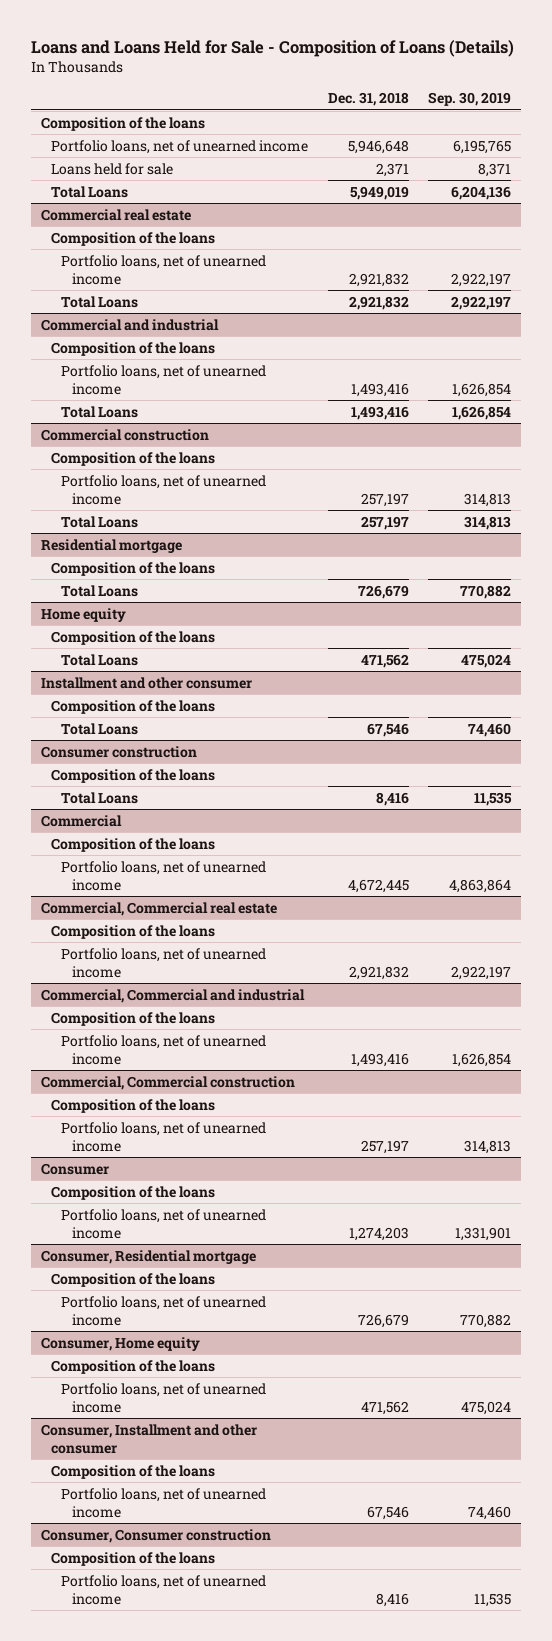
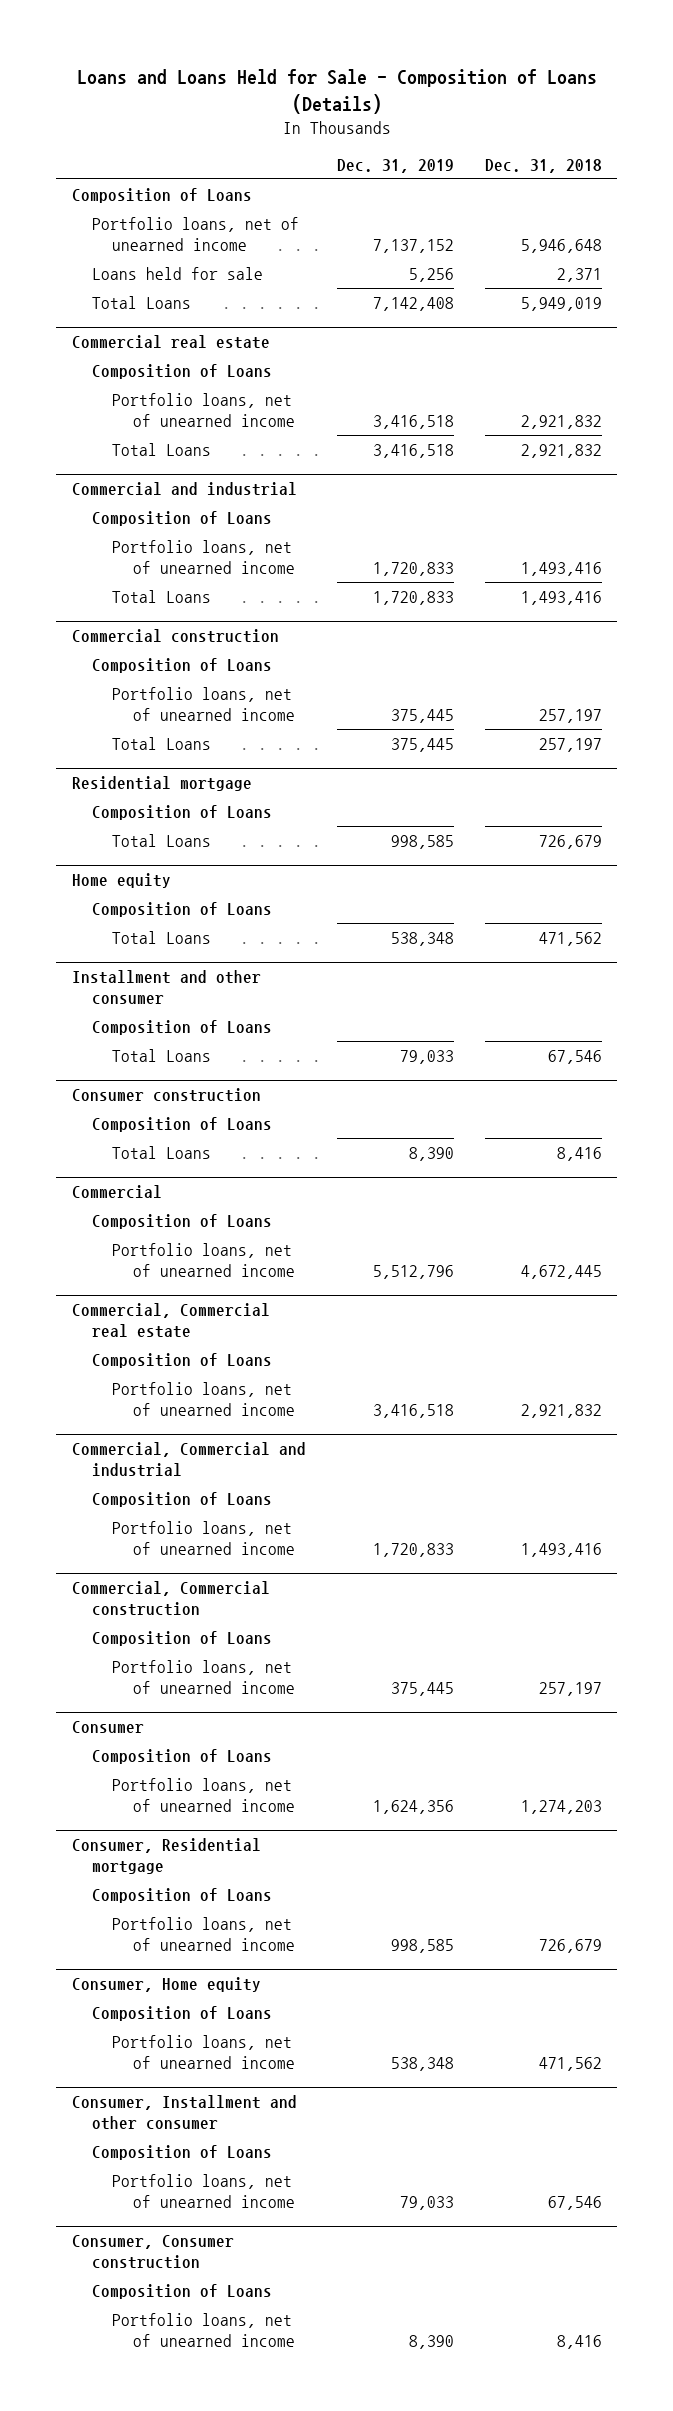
- | Dec. 31, 2018 | Sep. 30, 2019
+ | Dec. 31, 2019 | Dec. 31, 2018
- Composition of the loans
+ Composition of Loans
@ Commercial real estate
- Composition of the loans
+ Composition of Loans
@ Commercial and industrial
- Composition of the loans
+ Composition of Loans
@ Commercial construction
- Composition of the loans
+ Composition of Loans
@ Residential mortgage
- Composition of the loans
+ Composition of Loans
@ Home equity
- Composition of the loans
+ Composition of Loans
@ Installment and other consumer
- Composition of the loans
+ Composition of Loans
@ Consumer construction
- Composition of the loans
+ Composition of Loans
@ Commercial
- Composition of the loans
+ Composition of Loans
@ Commercial, Commercial real estate
- Composition of the loans
+ Composition of Loans
@ Commercial, Commercial and industrial
- Composition of the loans
+ Composition of Loans
@ Commercial, Commercial construction
- Composition of the loans
+ Composition of Loans
@ Consumer
- Composition of the loans
+ Composition of Loans
@ Consumer, Residential mortgage
- Composition of the loans
+ Composition of Loans
@ Consumer, Home equity
- Composition of the loans
+ Composition of Loans
@ Consumer, Installment and other consumer
- Composition of the loans
+ Composition of Loans
@ Consumer, Consumer construction
- Composition of the loans
+ Composition of Loans

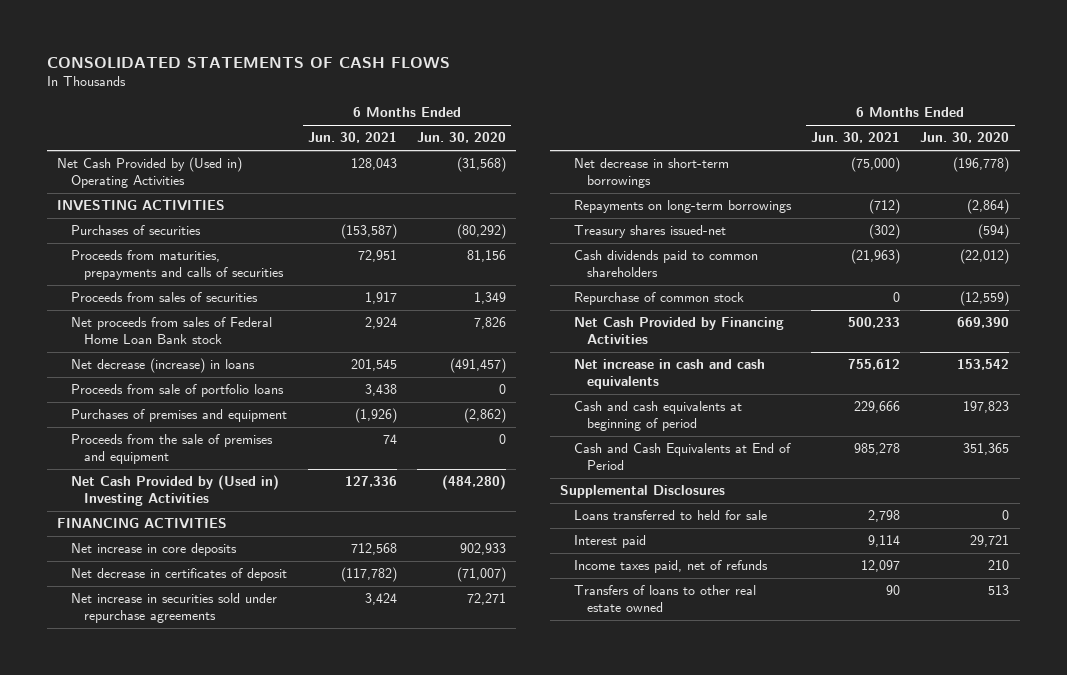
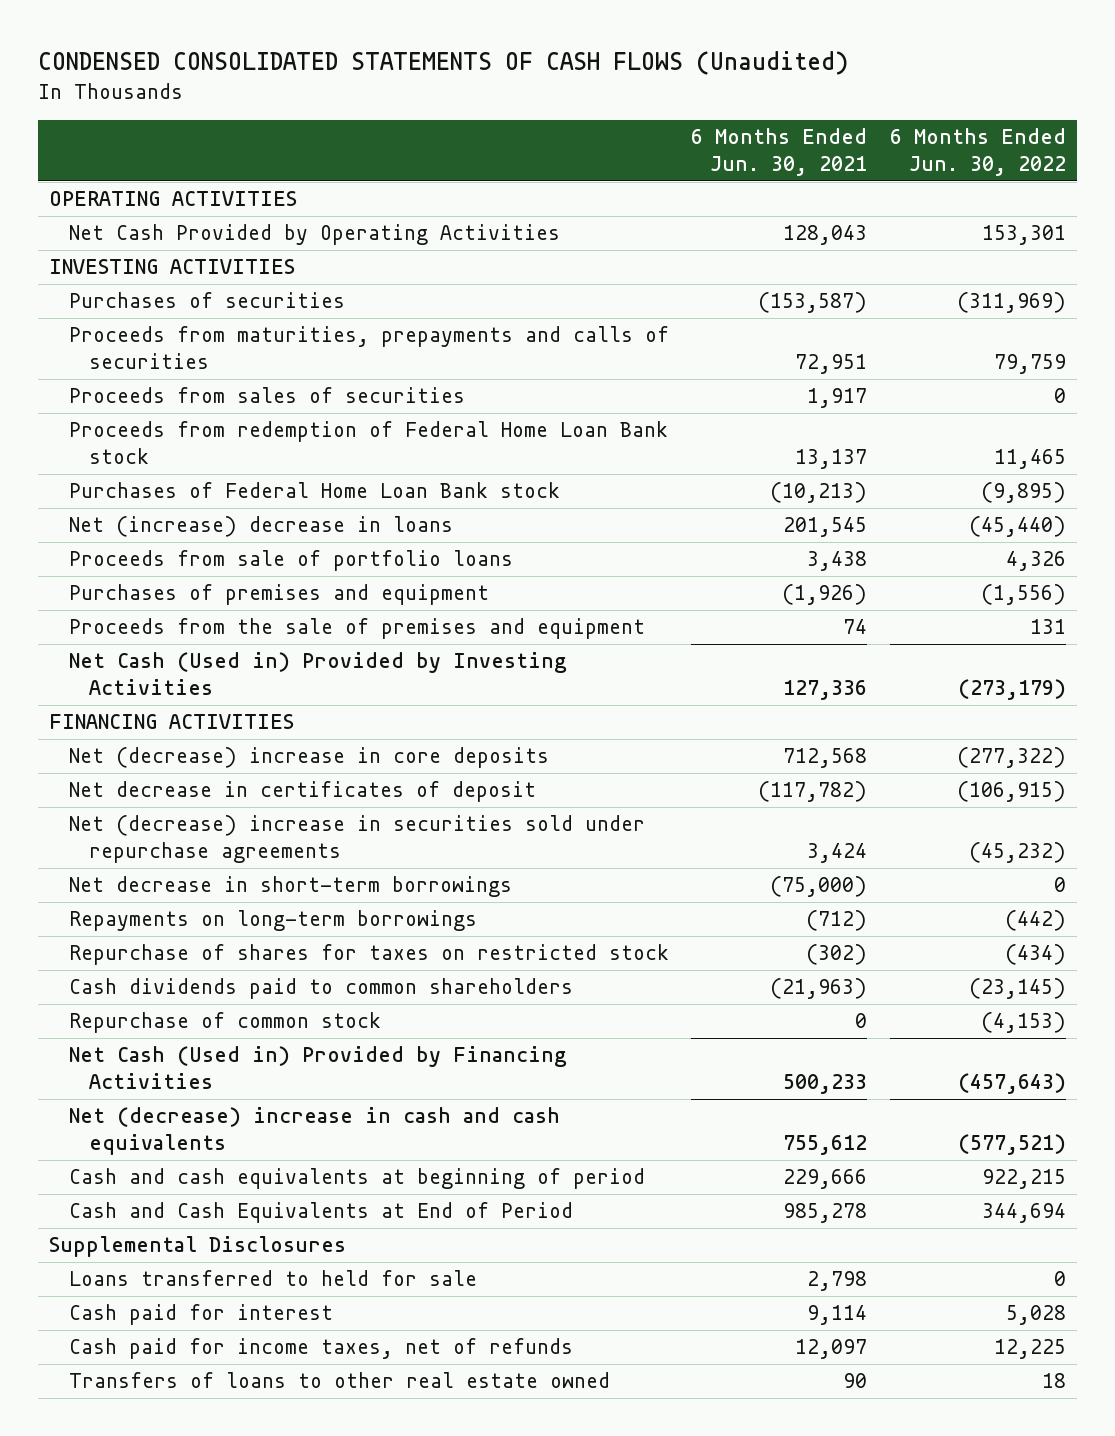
- CONSOLIDATED STATEMENTS OF CASH FLOWS
+ CONDENSED CONSOLIDATED STATEMENTS OF CASH FLOWS (Unaudited)
- | 6 Months Ended Jun. 30, 2021 | 6 Months Ended Jun. 30, 2020
+ | 6 Months Ended Jun. 30, 2021 | 6 Months Ended Jun. 30, 2022
- Net Cash Provided by (Used in) Operating Activities | 128,043 | (31,568)
+ OPERATING ACTIVITIES
+ Net Cash Provided by Operating Activities | 128,043 | 153,301
- Net proceeds from sales of Federal Home Loan Bank stock | 2,924 | 7,826
- Net decrease (increase) in loans | 201,545 | (491,457)
+ Proceeds from redemption of Federal Home Loan Bank stock | 13,137 | 11,465
+ Purchases of Federal Home Loan Bank stock | (10,213) | (9,895)
+ Net (increase) decrease in loans | 201,545 | (45,440)
- Net Cash Provided by (Used in) Investing Activities | 127,336 | (484,280)
+ Net Cash (Used in) Provided by Investing Activities | 127,336 | (273,179)
- Net increase in core deposits | 712,568 | 902,933
+ Net (decrease) increase in core deposits | 712,568 | (277,322)
- Net increase in securities sold under repurchase agreements | 3,424 | 72,271
+ Net (decrease) increase in securities sold under repurchase agreements | 3,424 | (45,232)
- Treasury shares issued-net | (302) | (594)
+ Repurchase of shares for taxes on restricted stock | (302) | (434)
- Net Cash Provided by Financing Activities | 500,233 | 669,390
- Net increase in cash and cash equivalents | 755,612 | 153,542
+ Net Cash (Used in) Provided by Financing Activities | 500,233 | (457,643)
+ Net (decrease) increase in cash and cash equivalents | 755,612 | (577,521)
- Interest paid | 9,114 | 29,721
- Income taxes paid, net of refunds | 12,097 | 210
+ Cash paid for interest | 9,114 | 5,028
+ Cash paid for income taxes, net of refunds | 12,097 | 12,225

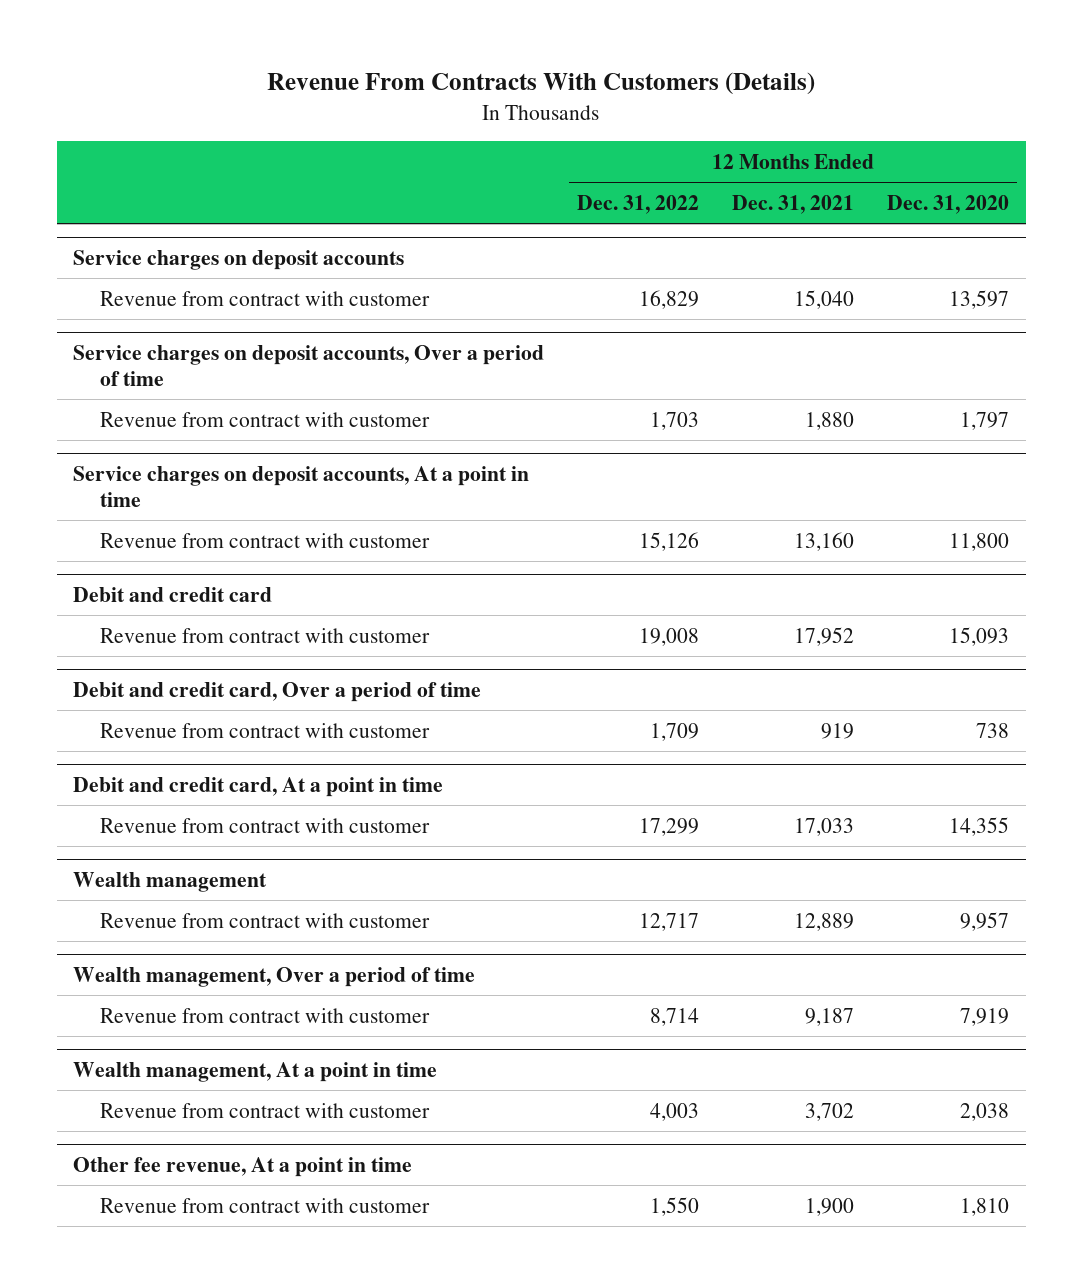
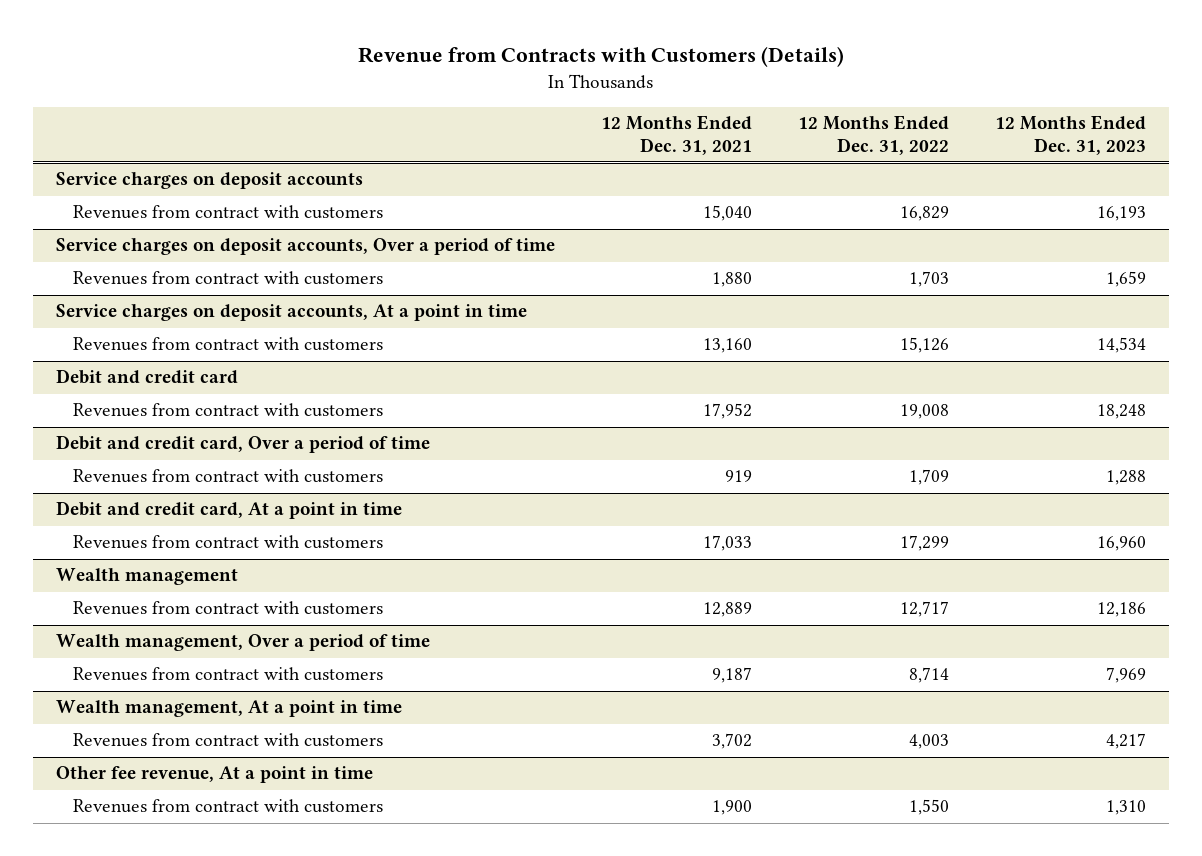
- Revenue From Contracts With Customers (Details)
+ Revenue from Contracts with Customers (Details)
- | 12 Months Ended Dec. 31, 2022 | 12 Months Ended Dec. 31, 2021 | 12 Months Ended Dec. 31, 2020
+ | 12 Months Ended Dec. 31, 2021 | 12 Months Ended Dec. 31, 2022 | 12 Months Ended Dec. 31, 2023
@ Service charges on deposit accounts
- Revenue from contract with customer | 16,829 | 15,040 | 13,597
+ Revenues from contract with customers | 15,040 | 16,829 | 16,193
@ Service charges on deposit accounts, Over a period of time
- Revenue from contract with customer | 1,703 | 1,880 | 1,797
+ Revenues from contract with customers | 1,880 | 1,703 | 1,659
@ Service charges on deposit accounts, At a point in time
- Revenue from contract with customer | 15,126 | 13,160 | 11,800
+ Revenues from contract with customers | 13,160 | 15,126 | 14,534
@ Debit and credit card
- Revenue from contract with customer | 19,008 | 17,952 | 15,093
+ Revenues from contract with customers | 17,952 | 19,008 | 18,248
@ Debit and credit card, Over a period of time
- Revenue from contract with customer | 1,709 | 919 | 738
+ Revenues from contract with customers | 919 | 1,709 | 1,288
@ Debit and credit card, At a point in time
- Revenue from contract with customer | 17,299 | 17,033 | 14,355
+ Revenues from contract with customers | 17,033 | 17,299 | 16,960
@ Wealth management
- Revenue from contract with customer | 12,717 | 12,889 | 9,957
+ Revenues from contract with customers | 12,889 | 12,717 | 12,186
@ Wealth management, Over a period of time
- Revenue from contract with customer | 8,714 | 9,187 | 7,919
+ Revenues from contract with customers | 9,187 | 8,714 | 7,969
@ Wealth management, At a point in time
- Revenue from contract with customer | 4,003 | 3,702 | 2,038
+ Revenues from contract with customers | 3,702 | 4,003 | 4,217
@ Other fee revenue, At a point in time
- Revenue from contract with customer | 1,550 | 1,900 | 1,810
+ Revenues from contract with customers | 1,900 | 1,550 | 1,310

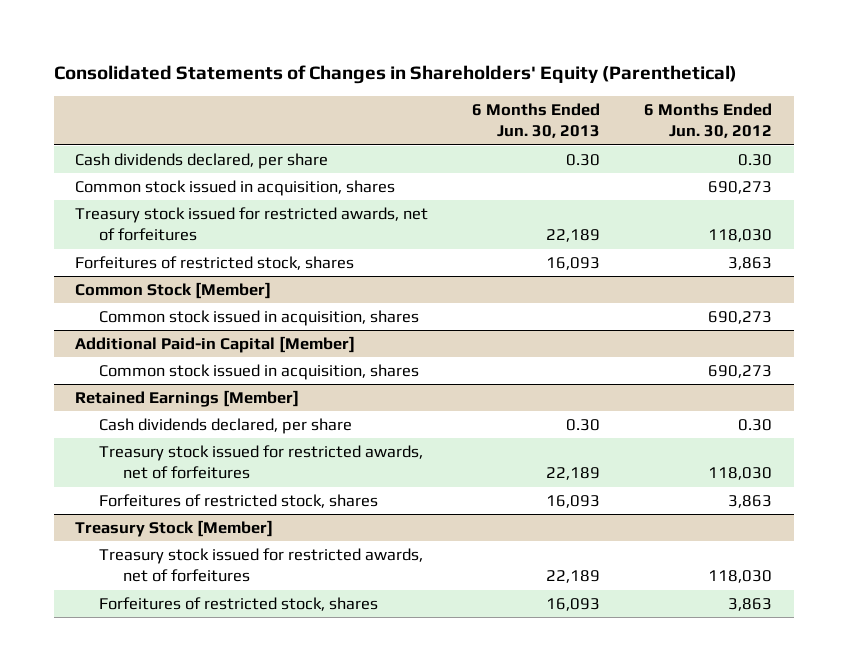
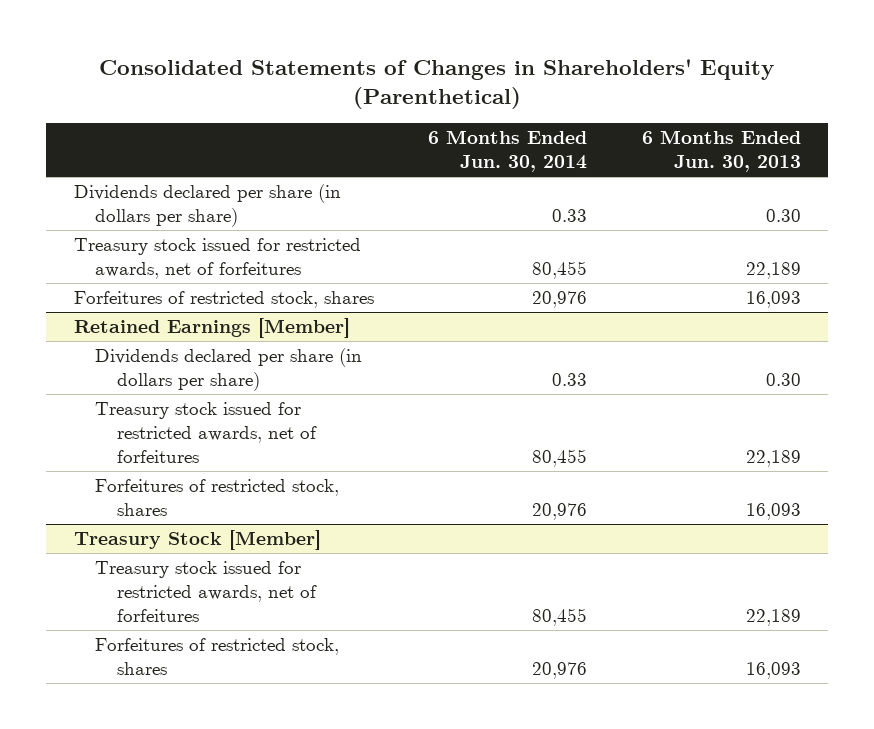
- | 6 Months Ended Jun. 30, 2013 | 6 Months Ended Jun. 30, 2012
+ | 6 Months Ended Jun. 30, 2014 | 6 Months Ended Jun. 30, 2013
- Cash dividends declared, per share | 0.30 | 0.30
- Common stock issued in acquisition, shares | | 690,273
+ Dividends declared per share (in dollars per share) | 0.33 | 0.30
- Common Stock [Member]
- Common stock issued in acquisition, shares | | 690,273
- Additional Paid-in Capital [Member]
- Common stock issued in acquisition, shares | | 690,273
@ Retained Earnings [Member]
- Cash dividends declared, per share | 0.30 | 0.30
+ Dividends declared per share (in dollars per share) | 0.33 | 0.30

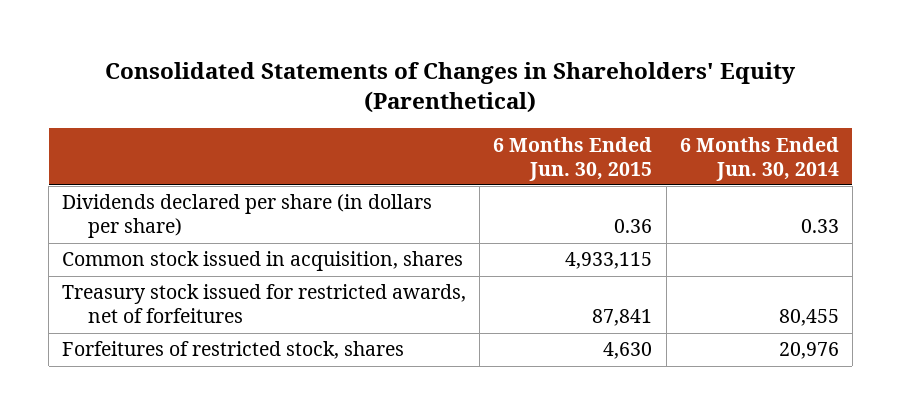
- | 6 Months Ended Jun. 30, 2014 | 6 Months Ended Jun. 30, 2013
+ | 6 Months Ended Jun. 30, 2015 | 6 Months Ended Jun. 30, 2014
- Treasury stock issued for restricted awards, net of forfeitures | 80,455 | 22,189
- Forfeitures of restricted stock, shares | 20,976 | 16,093
- Retained Earnings [Member]
- Dividends declared per share (in dollars per share) | 0.33 | 0.30
- Treasury stock issued for restricted awards, net of forfeitures | 80,455 | 22,189
- Forfeitures of restricted stock, shares | 20,976 | 16,093
- Treasury Stock [Member]
+ Common stock issued in acquisition, shares | 4,933,115 |

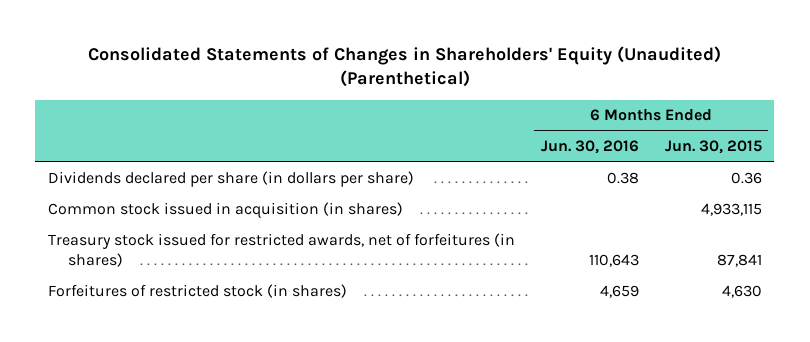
- Consolidated Statements of Changes in Shareholders' Equity (Parenthetical)
+ Consolidated Statements of Changes in Shareholders' Equity (Unaudited) (Parenthetical)
- | 6 Months Ended Jun. 30, 2015 | 6 Months Ended Jun. 30, 2014
+ | 6 Months Ended Jun. 30, 2016 | 6 Months Ended Jun. 30, 2015
- Common stock issued in acquisition, shares | 4,933,115 |
- Treasury stock issued for restricted awards, net of forfeitures | 87,841 | 80,455
- Forfeitures of restricted stock, shares | 4,630 | 20,976
+ Common stock issued in acquisition (in shares) | | 4,933,115
+ Treasury stock issued for restricted awards, net of forfeitures (in shares) | 110,643 | 87,841
+ Forfeitures of restricted stock (in shares) | 4,659 | 4,630

